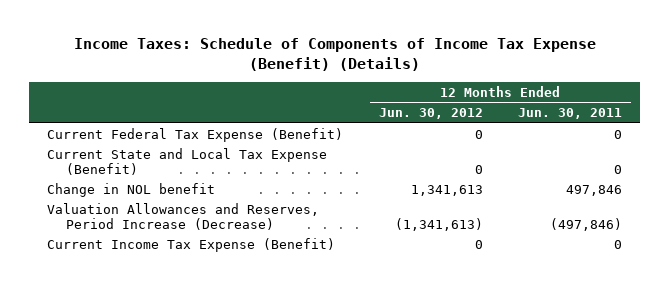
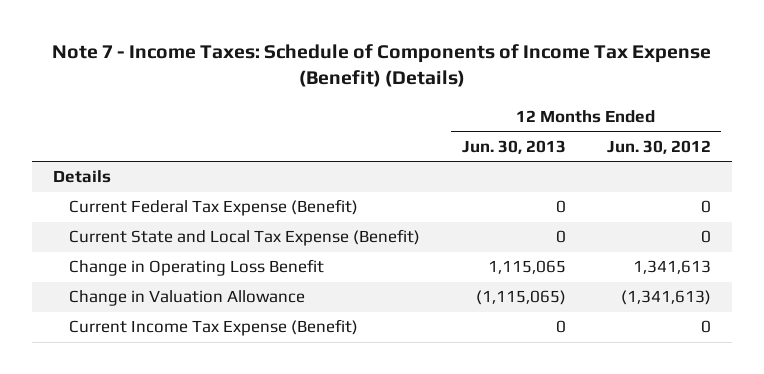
- Income Taxes: Schedule of Components of Income Tax Expense (Benefit) (Details)
+ Note 7 - Income Taxes: Schedule of Components of Income Tax Expense (Benefit) (Details)
- | 12 Months Ended Jun. 30, 2012 | 12 Months Ended Jun. 30, 2011
+ | 12 Months Ended Jun. 30, 2013 | 12 Months Ended Jun. 30, 2012
+ Details
- Change in NOL benefit | 1,341,613 | 497,846
- Valuation Allowances and Reserves, Period Increase (Decrease) | (1,341,613) | (497,846)
+ Change in Operating Loss Benefit | 1,115,065 | 1,341,613
+ Change in Valuation Allowance | (1,115,065) | (1,341,613)

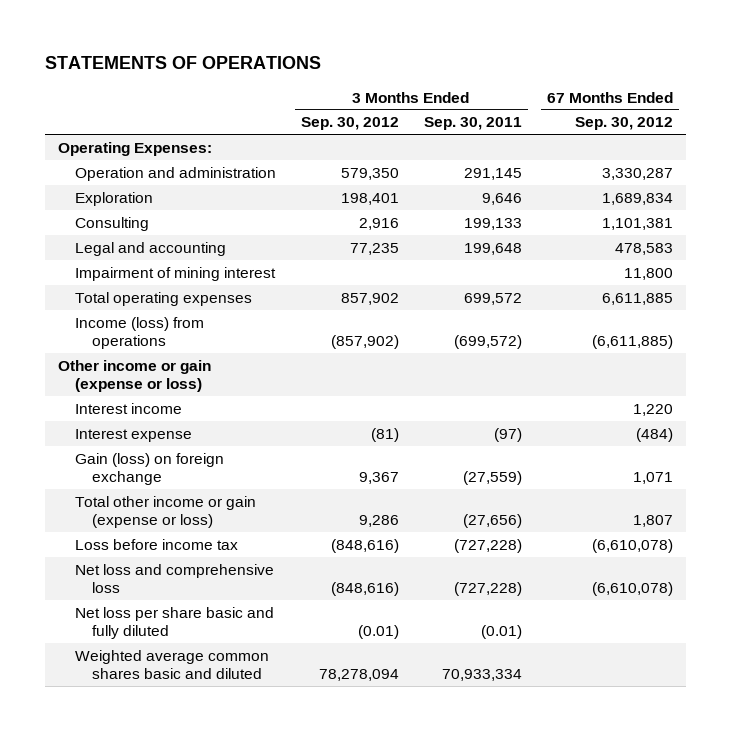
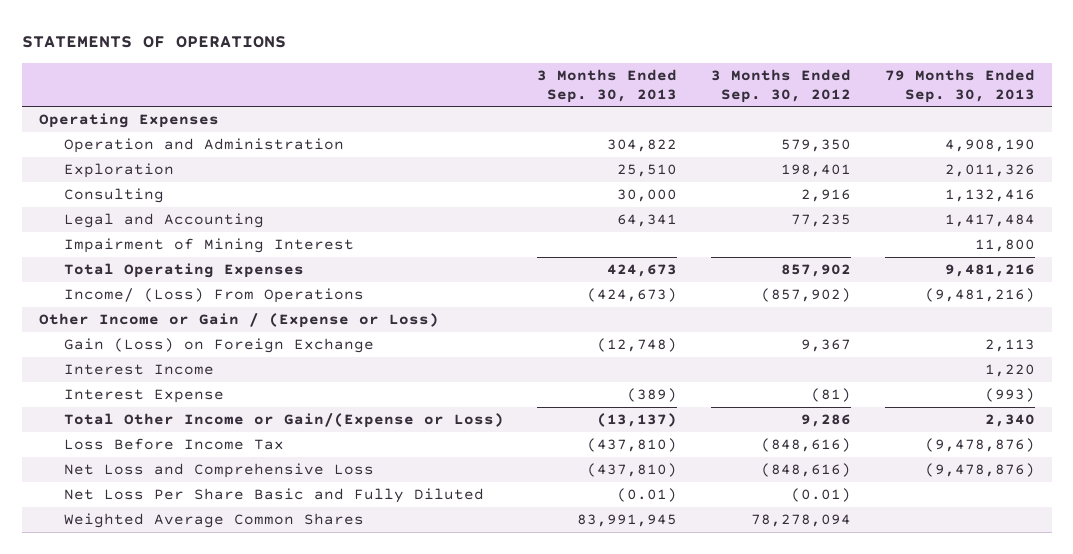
- | 3 Months Ended Sep. 30, 2012 | 3 Months Ended Sep. 30, 2011 | 67 Months Ended Sep. 30, 2012
+ | 3 Months Ended Sep. 30, 2013 | 3 Months Ended Sep. 30, 2012 | 79 Months Ended Sep. 30, 2013
- Operating Expenses:
- Operation and administration | 579,350 | 291,145 | 3,330,287
+ Operating Expenses
+ Operation and Administration | 304,822 | 579,350 | 4,908,190
- Legal and accounting | 77,235 | 199,648 | 478,583
- Impairment of mining interest | | | 11,800
- Total operating expenses | 857,902 | 699,572 | 6,611,885
- Income (loss) from operations | (857,902) | (699,572) | (6,611,885)
- Other income or gain (expense or loss)
- Interest income | | | 1,220
- Interest expense | (81) | (97) | (484)
- Gain (loss) on foreign exchange | 9,367 | (27,559) | 1,071
- Total other income or gain (expense or loss) | 9,286 | (27,656) | 1,807
- Loss before income tax | (848,616) | (727,228) | (6,610,078)
- Net loss and comprehensive loss | (848,616) | (727,228) | (6,610,078)
- Net loss per share basic and fully diluted | (0.01) | (0.01) |
- Weighted average common shares basic and diluted | 78,278,094 | 70,933,334 |
+ Legal and Accounting | 64,341 | 77,235 | 1,417,484
+ Impairment of Mining Interest | | | 11,800
+ Total Operating Expenses | 424,673 | 857,902 | 9,481,216
+ Income/ (Loss) From Operations | (424,673) | (857,902) | (9,481,216)
+ Other Income or Gain / (Expense or Loss)
+ Gain (Loss) on Foreign Exchange | (12,748) | 9,367 | 2,113
+ Interest Income | | | 1,220
+ Interest Expense | (389) | (81) | (993)
+ Total Other Income or Gain/(Expense or Loss) | (13,137) | 9,286 | 2,340
+ Loss Before Income Tax | (437,810) | (848,616) | (9,478,876)
+ Net Loss and Comprehensive Loss | (437,810) | (848,616) | (9,478,876)
+ Net Loss Per Share Basic and Fully Diluted | (0.01) | (0.01) |
+ Weighted Average Common Shares | 83,991,945 | 78,278,094 |

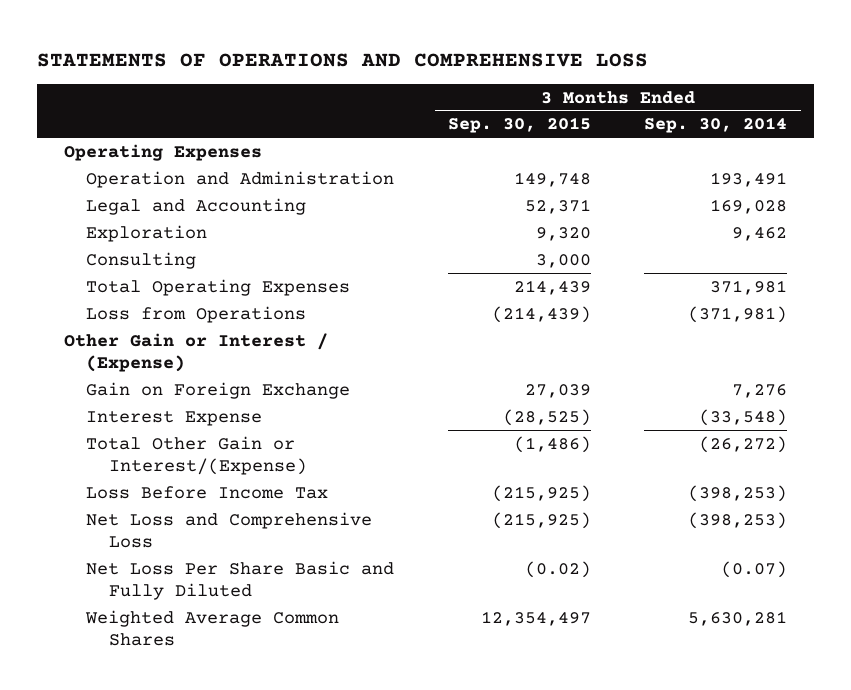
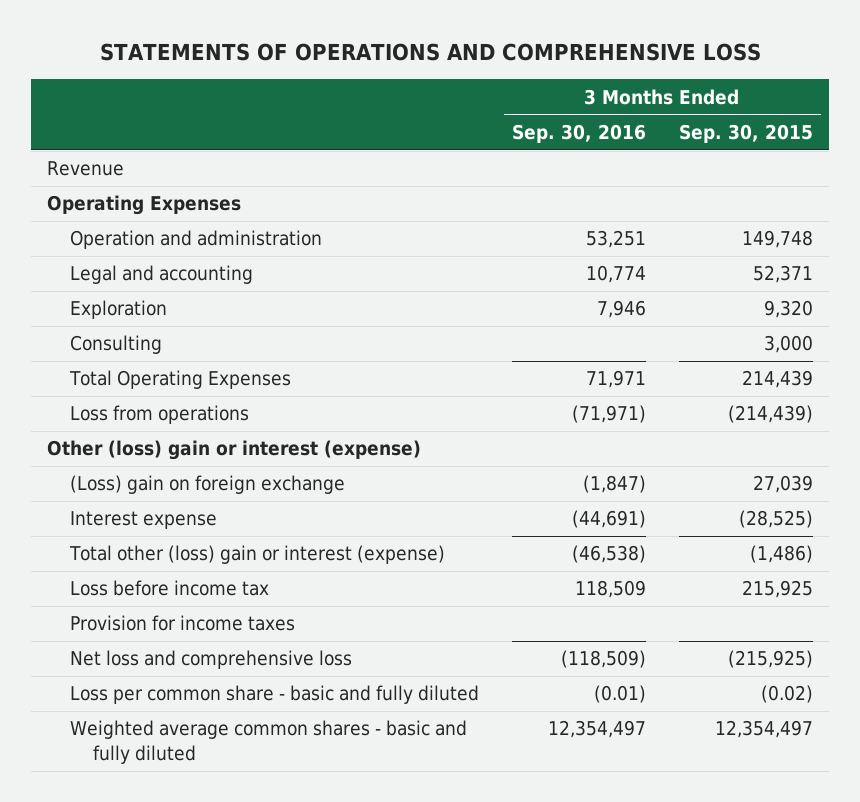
- | 3 Months Ended Sep. 30, 2015 | 3 Months Ended Sep. 30, 2014
+ | 3 Months Ended Sep. 30, 2016 | 3 Months Ended Sep. 30, 2015
+ Revenue
- Operation and Administration | 149,748 | 193,491
- Legal and Accounting | 52,371 | 169,028
+ Operation and administration | 53,251 | 149,748
+ Legal and accounting | 10,774 | 52,371
- Loss from Operations | (214,439) | (371,981)
- Other Gain or Interest / (Expense)
- Gain on Foreign Exchange | 27,039 | 7,276
- Interest Expense | (28,525) | (33,548)
- Total Other Gain or Interest/(Expense) | (1,486) | (26,272)
- Loss Before Income Tax | (215,925) | (398,253)
- Net Loss and Comprehensive Loss | (215,925) | (398,253)
- Net Loss Per Share Basic and Fully Diluted | (0.02) | (0.07)
- Weighted Average Common Shares | 12,354,497 | 5,630,281
+ Loss from operations | (71,971) | (214,439)
+ Other (loss) gain or interest (expense)
+ (Loss) gain on foreign exchange | (1,847) | 27,039
+ Interest expense | (44,691) | (28,525)
+ Total other (loss) gain or interest (expense) | (46,538) | (1,486)
+ Loss before income tax | 118,509 | 215,925
+ Provision for income taxes
+ Net loss and comprehensive loss | (118,509) | (215,925)
+ Loss per common share - basic and fully diluted | (0.01) | (0.02)
+ Weighted average common shares - basic and fully diluted | 12,354,497 | 12,354,497

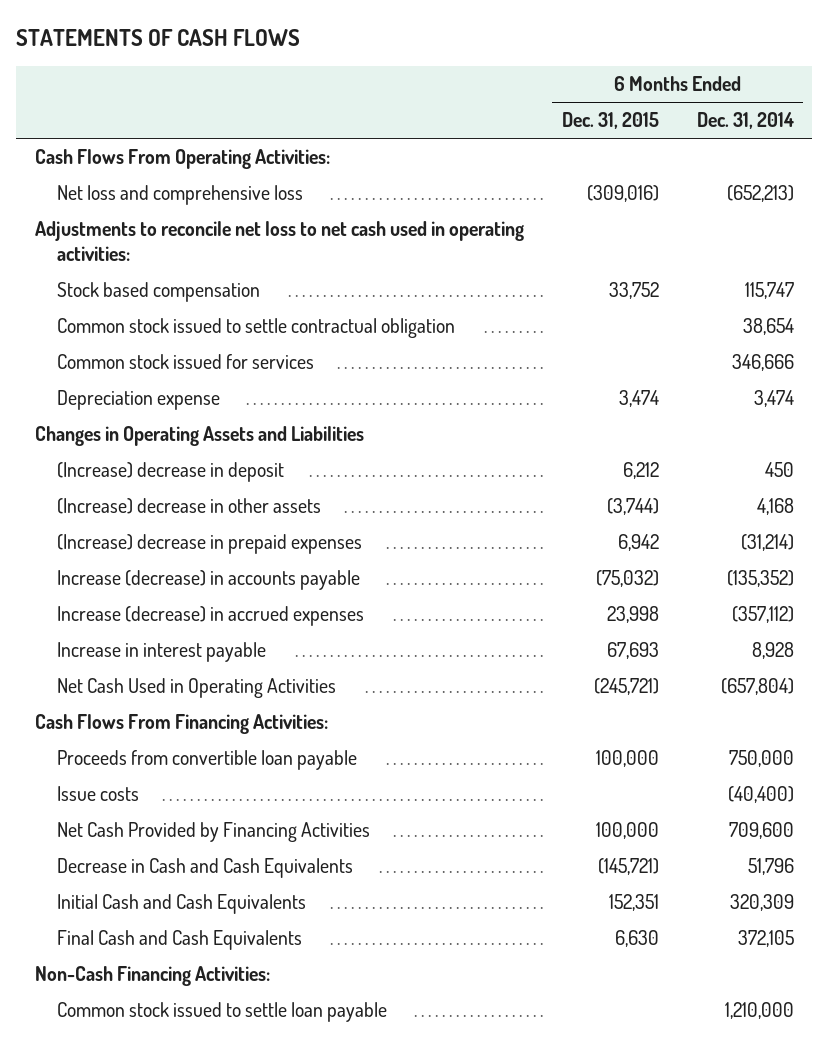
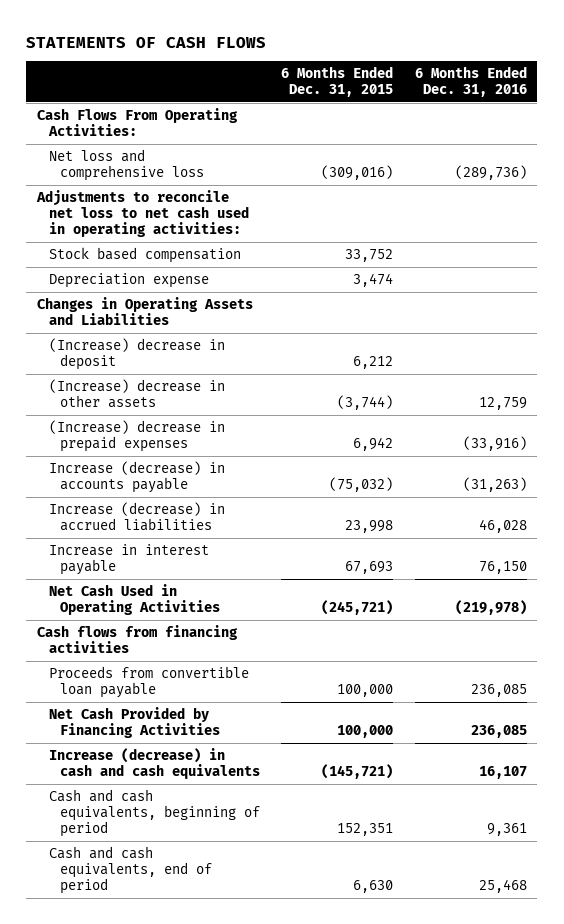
- | 6 Months Ended Dec. 31, 2015 | 6 Months Ended Dec. 31, 2014
+ | 6 Months Ended Dec. 31, 2015 | 6 Months Ended Dec. 31, 2016
- Common stock issued to settle contractual obligation | | 38,654
- Common stock issued for services | | 346,666
- Increase (decrease) in accrued expenses | 23,998 | (357,112)
+ Increase (decrease) in accrued liabilities | 23,998 | 46,028
- Cash Flows From Financing Activities:
+ Cash flows from financing activities
- Issue costs | | (40,400)
- Decrease in Cash and Cash Equivalents | (145,721) | 51,796
- Initial Cash and Cash Equivalents | 152,351 | 320,309
- Final Cash and Cash Equivalents | 6,630 | 372,105
- Non-Cash Financing Activities:
- Common stock issued to settle loan payable | | 1,210,000
+ Increase (decrease) in cash and cash equivalents | (145,721) | 16,107
+ Cash and cash equivalents, beginning of period | 152,351 | 9,361
+ Cash and cash equivalents, end of period | 6,630 | 25,468

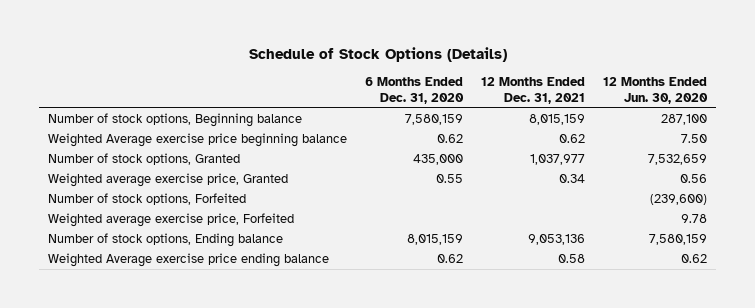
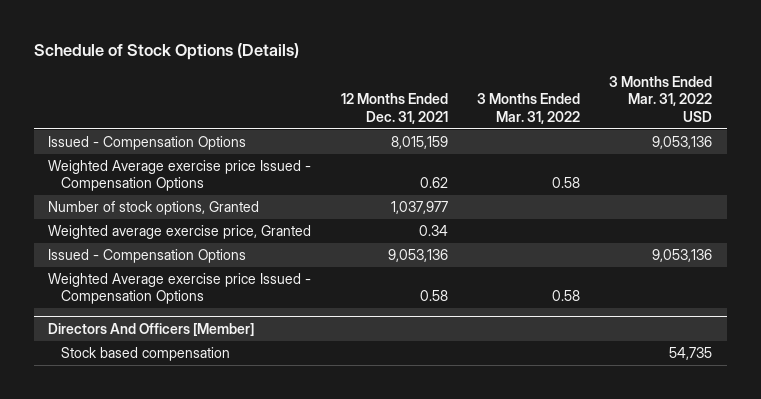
- | 6 Months Ended Dec. 31, 2020 | 12 Months Ended Dec. 31, 2021 | 12 Months Ended Jun. 30, 2020
+ | 12 Months Ended Dec. 31, 2021 | 3 Months Ended Mar. 31, 2022 | 3 Months Ended Mar. 31, 2022 USD
- Number of stock options, Beginning balance | 7,580,159 | 8,015,159 | 287,100
- Weighted Average exercise price beginning balance | 0.62 | 0.62 | 7.50
+ Issued - Compensation Options | 8,015,159 | | 9,053,136
+ Weighted Average exercise price Issued - Compensation Options | 0.62 | 0.58 |
- Number of stock options, Forfeited | | | (239,600)
- Weighted average exercise price, Forfeited | | | 9.78
- Number of stock options, Ending balance | 8,015,159 | 9,053,136 | 7,580,159
- Weighted Average exercise price ending balance | 0.62 | 0.58 | 0.62
+ Issued - Compensation Options | 9,053,136 | | 9,053,136
+ Weighted Average exercise price Issued - Compensation Options | 0.58 | 0.58 |
+ Directors And Officers [Member]
+ Stock based compensation | | | 54,735

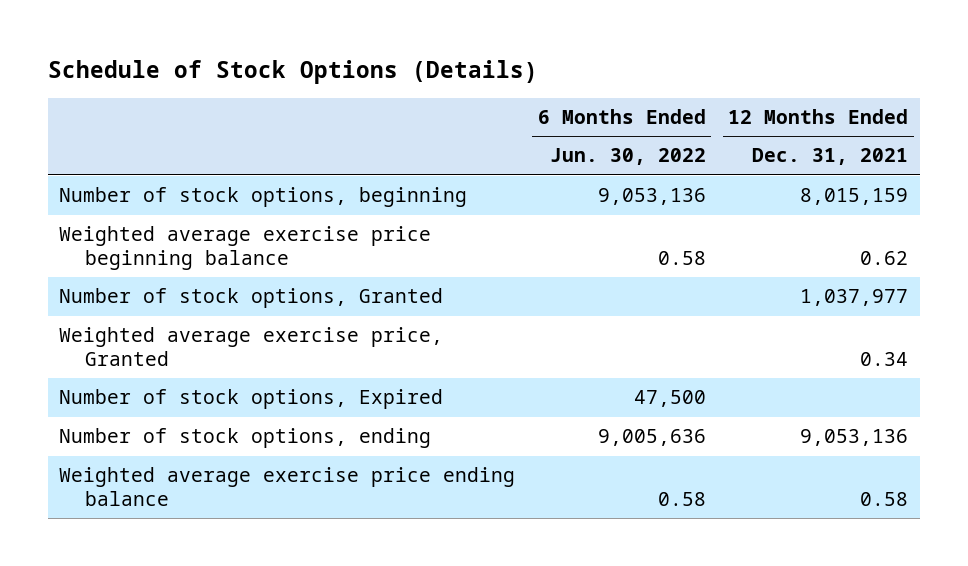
- | 12 Months Ended Dec. 31, 2021 | 3 Months Ended Mar. 31, 2022 | 3 Months Ended Mar. 31, 2022 USD
+ | 6 Months Ended Jun. 30, 2022 | 12 Months Ended Dec. 31, 2021
- Issued - Compensation Options | 8,015,159 | | 9,053,136
- Weighted Average exercise price Issued - Compensation Options | 0.62 | 0.58 |
+ Number of stock options, beginning | 9,053,136 | 8,015,159
+ Weighted average exercise price beginning balance | 0.58 | 0.62
- Issued - Compensation Options | 9,053,136 | | 9,053,136
- Weighted Average exercise price Issued - Compensation Options | 0.58 | 0.58 |
- Directors And Officers [Member]
- Stock based compensation | | | 54,735
+ Number of stock options, Expired | 47,500 |
+ Number of stock options, ending | 9,005,636 | 9,053,136
+ Weighted average exercise price ending balance | 0.58 | 0.58

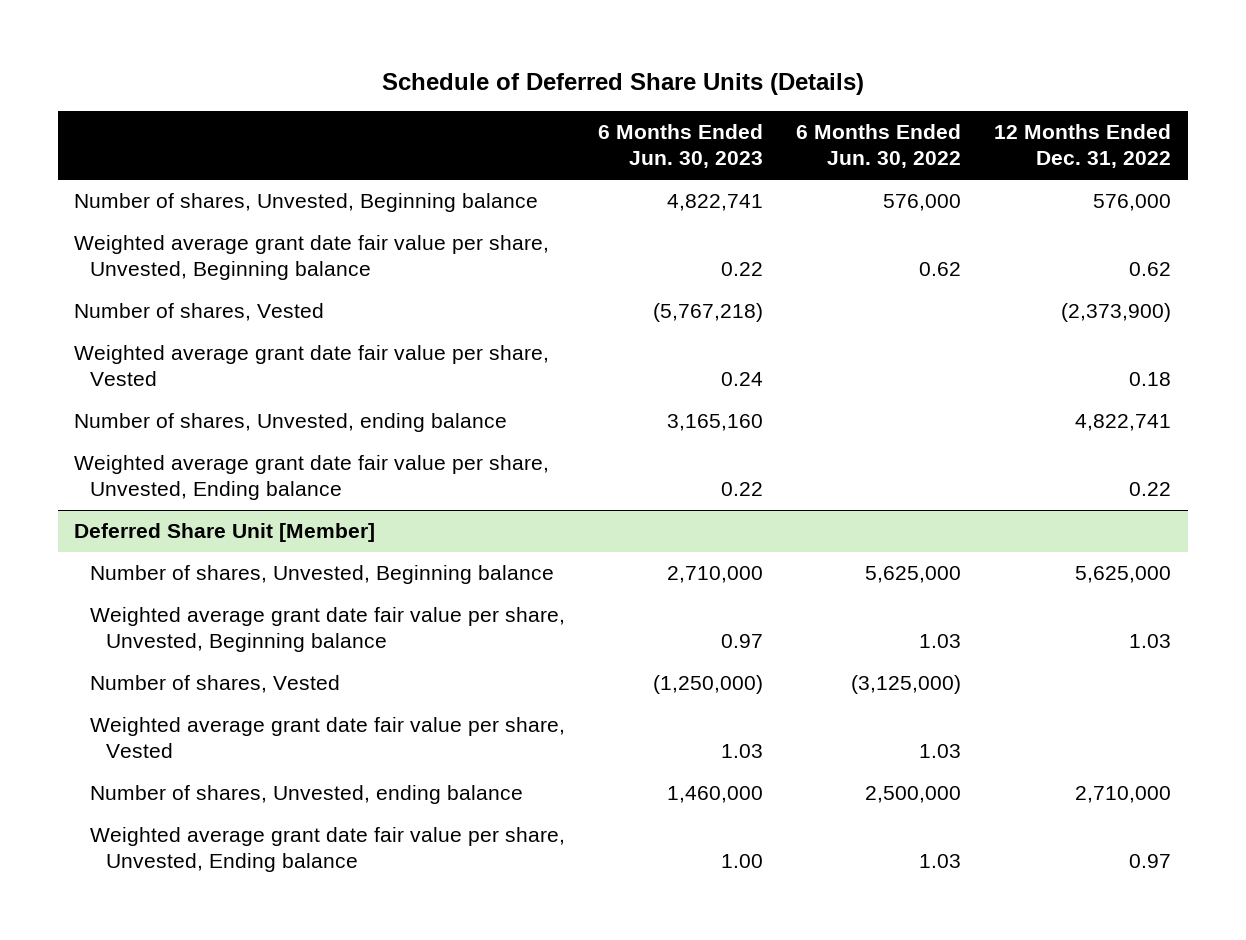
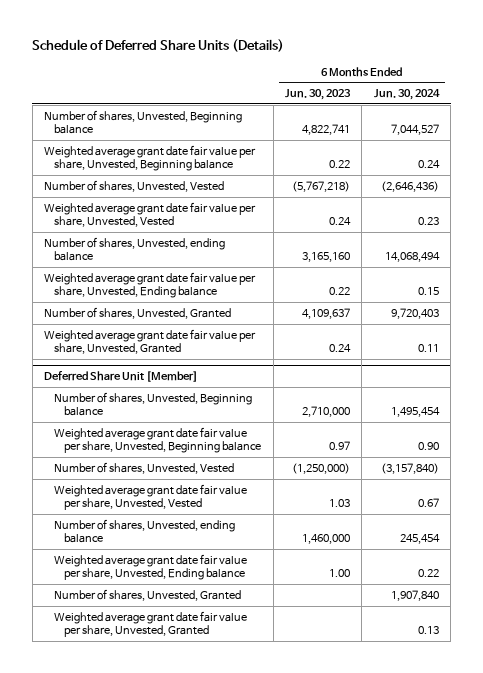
- | 6 Months Ended Jun. 30, 2023 | 6 Months Ended Jun. 30, 2022 | 12 Months Ended Dec. 31, 2022
+ | 6 Months Ended Jun. 30, 2023 | 6 Months Ended Jun. 30, 2024
- Number of shares, Vested | (5,767,218) | | (2,373,900)
- Weighted average grant date fair value per share, Vested | 0.24 | | 0.18
+ Number of shares, Unvested, Vested | (5,767,218) | (2,646,436)
+ Weighted average grant date fair value per share, Unvested, Vested | 0.24 | 0.23
+ Number of shares, Unvested, Granted | 4,109,637 | 9,720,403
+ Weighted average grant date fair value per share, Unvested, Granted | 0.24 | 0.11
@ Deferred Share Unit [Member]
- Number of shares, Vested | (1,250,000) | (3,125,000) |
- Weighted average grant date fair value per share, Vested | 1.03 | 1.03 |
+ Number of shares, Unvested, Vested | (1,250,000) | (3,157,840)
+ Weighted average grant date fair value per share, Unvested, Vested | 1.03 | 0.67
+ Number of shares, Unvested, Granted | | 1,907,840
+ Weighted average grant date fair value per share, Unvested, Granted | | 0.13

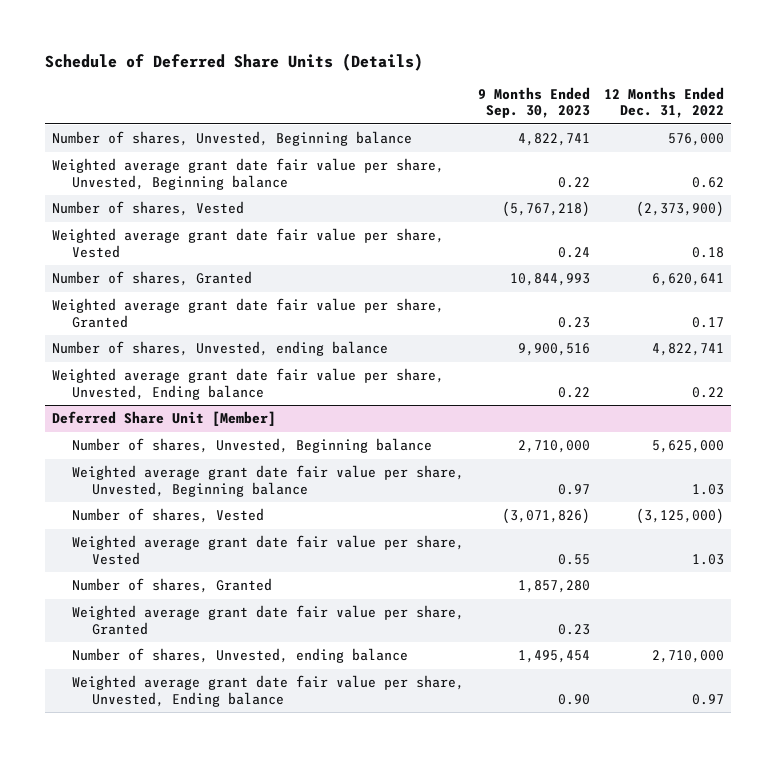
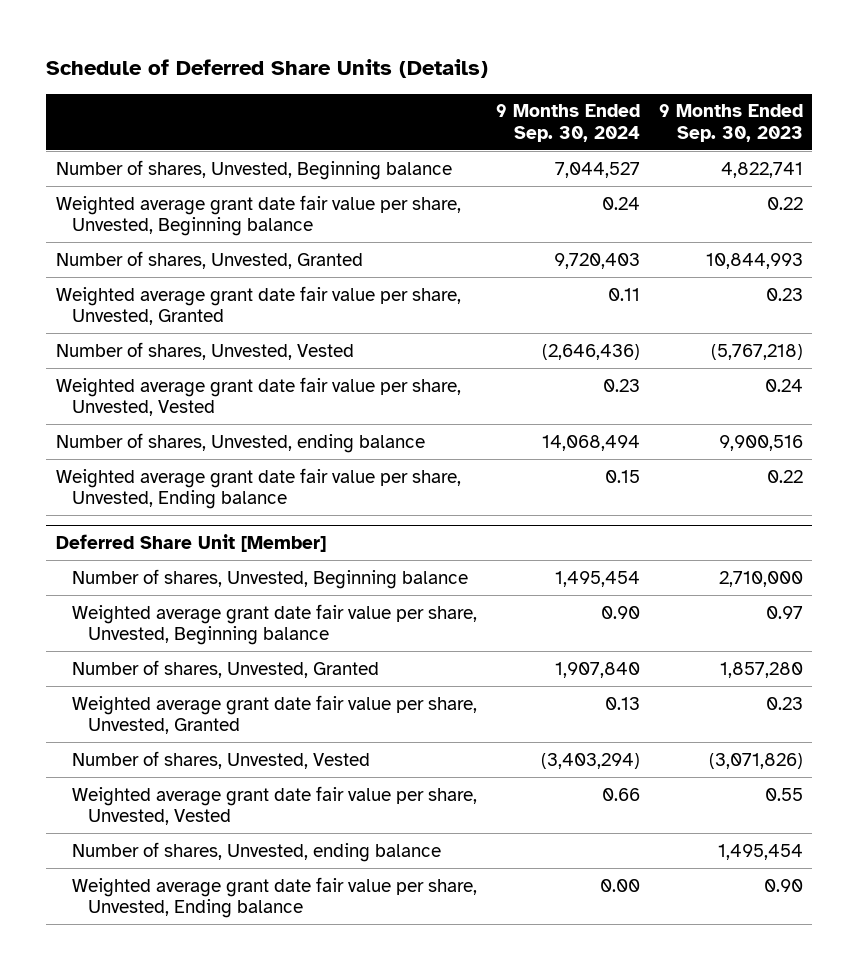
- | 9 Months Ended Sep. 30, 2023 | 12 Months Ended Dec. 31, 2022
+ | 9 Months Ended Sep. 30, 2024 | 9 Months Ended Sep. 30, 2023
- Number of shares, Vested | (5,767,218) | (2,373,900)
- Weighted average grant date fair value per share, Vested | 0.24 | 0.18
- Number of shares, Granted | 10,844,993 | 6,620,641
- Weighted average grant date fair value per share, Granted | 0.23 | 0.17
+ Number of shares, Unvested, Granted | 9,720,403 | 10,844,993
+ Weighted average grant date fair value per share, Unvested, Granted | 0.11 | 0.23
+ Number of shares, Unvested, Vested | (2,646,436) | (5,767,218)
+ Weighted average grant date fair value per share, Unvested, Vested | 0.23 | 0.24
@ Deferred Share Unit [Member]
- Number of shares, Vested | (3,071,826) | (3,125,000)
- Weighted average grant date fair value per share, Vested | 0.55 | 1.03
- Number of shares, Granted | 1,857,280 |
- Weighted average grant date fair value per share, Granted | 0.23 |
+ Number of shares, Unvested, Granted | 1,907,840 | 1,857,280
+ Weighted average grant date fair value per share, Unvested, Granted | 0.13 | 0.23
+ Number of shares, Unvested, Vested | (3,403,294) | (3,071,826)
+ Weighted average grant date fair value per share, Unvested, Vested | 0.66 | 0.55

